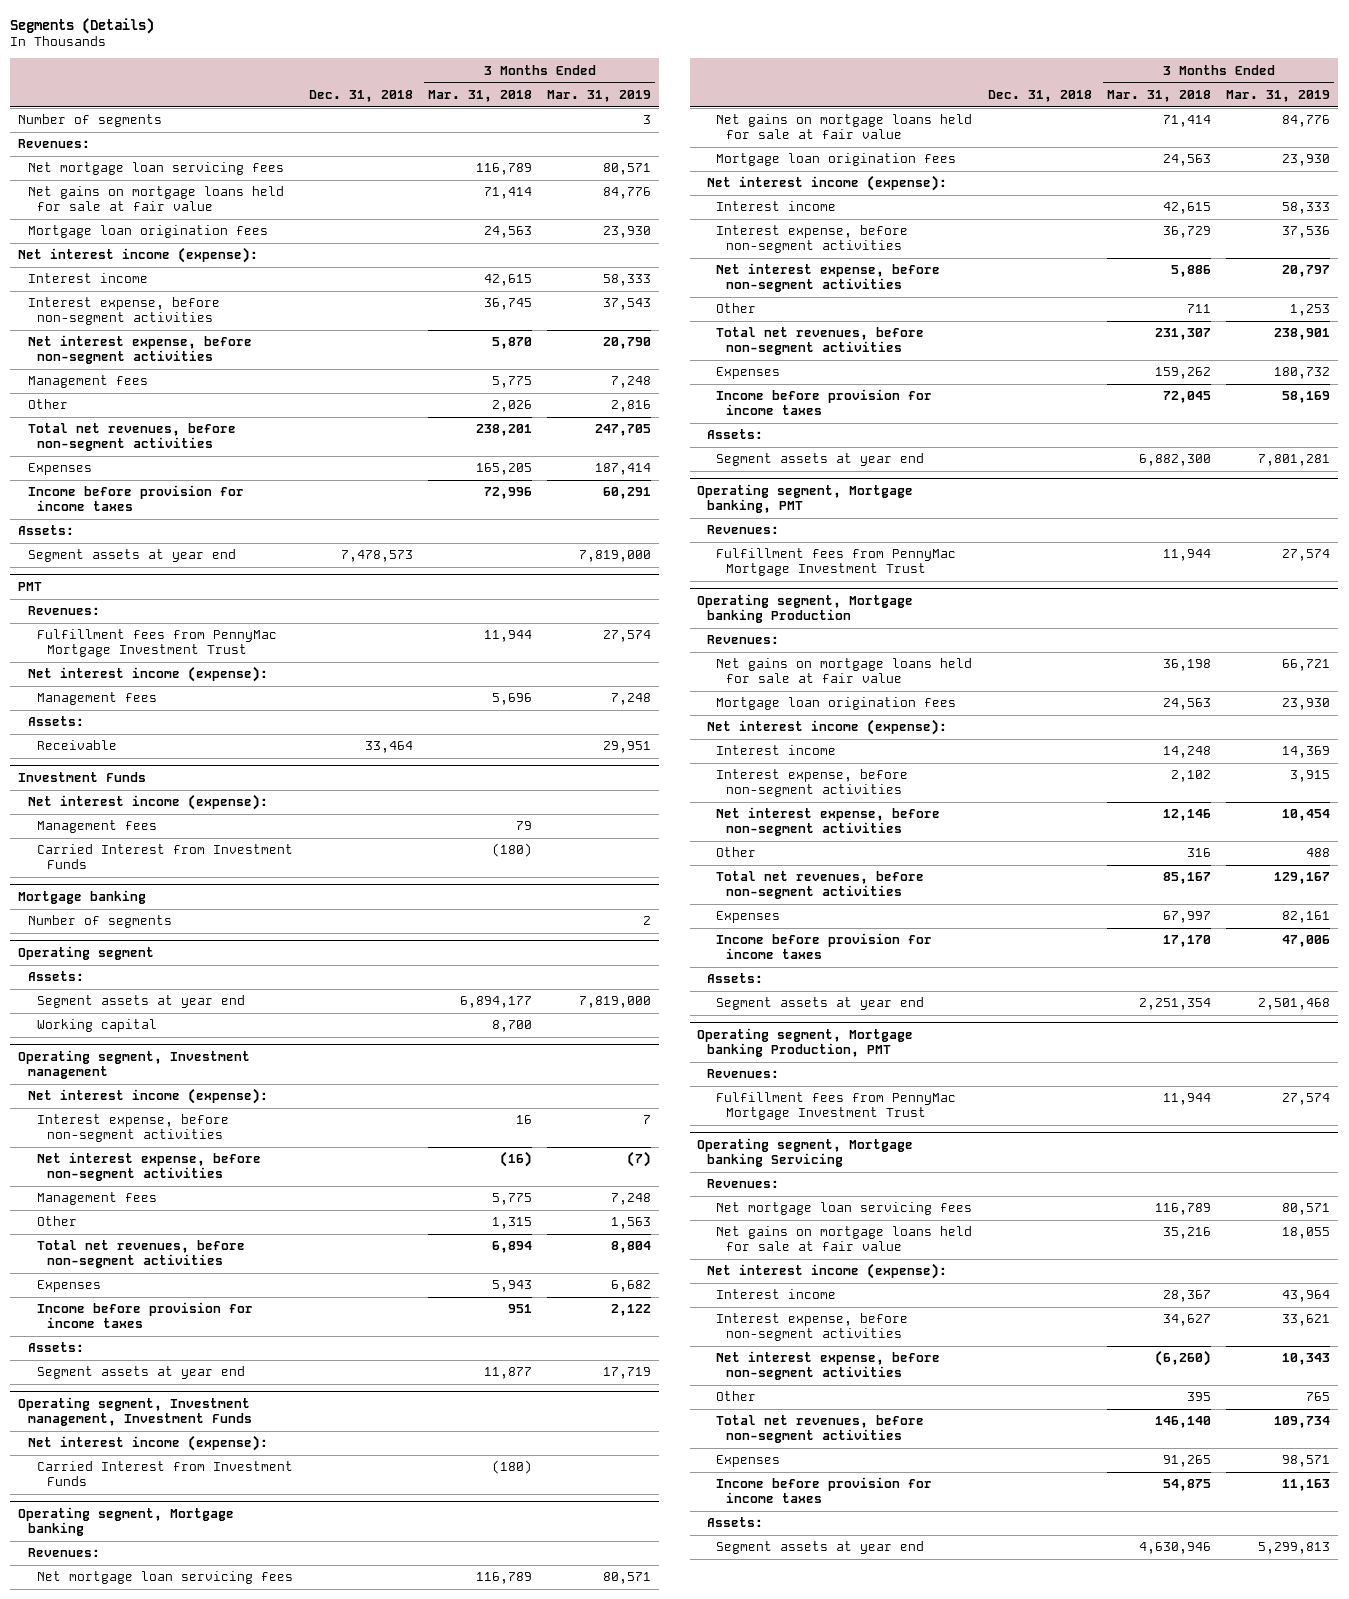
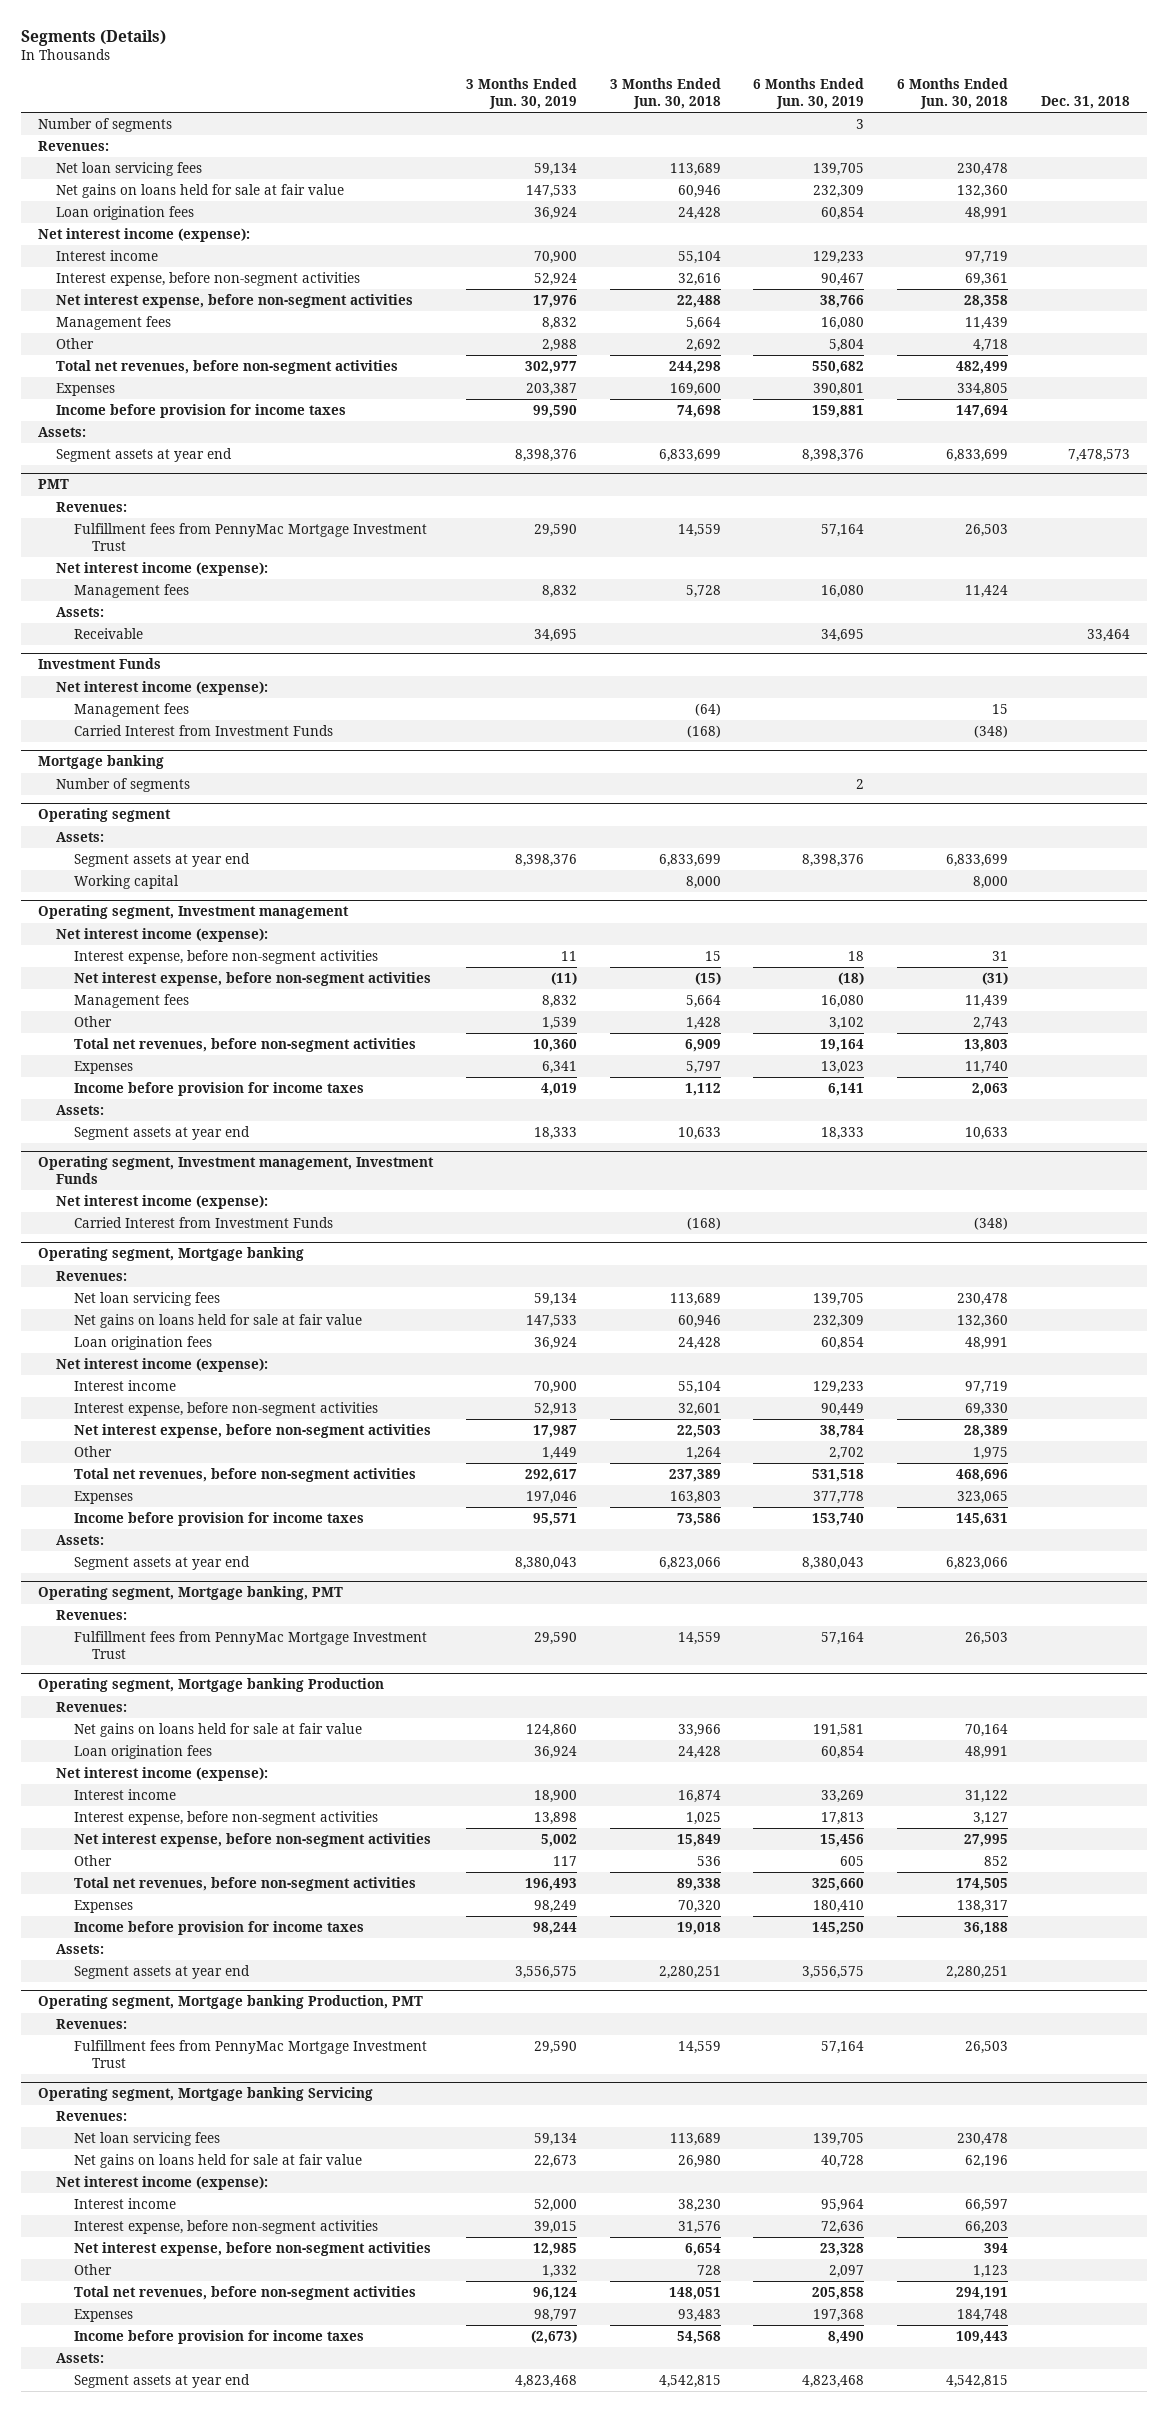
- | Dec. 31, 2018 | 3 Months Ended Mar. 31, 2018 | 3 Months Ended Mar. 31, 2019
+ | 3 Months Ended Jun. 30, 2019 | 3 Months Ended Jun. 30, 2018 | 6 Months Ended Jun. 30, 2019 | 6 Months Ended Jun. 30, 2018 | Dec. 31, 2018
- Net mortgage loan servicing fees | | 116,789 | 80,571
- Net gains on mortgage loans held for sale at fair value | | 71,414 | 84,776
- Mortgage loan origination fees | | 24,563 | 23,930
+ Net loan servicing fees | 59,134 | 113,689 | 139,705 | 230,478 |
+ Net gains on loans held for sale at fair value | 147,533 | 60,946 | 232,309 | 132,360 |
+ Loan origination fees | 36,924 | 24,428 | 60,854 | 48,991 |
@ Operating segment, Mortgage banking
- Net mortgage loan servicing fees | | 116,789 | 80,571
- Net gains on mortgage loans held for sale at fair value | | 71,414 | 84,776
- Mortgage loan origination fees | | 24,563 | 23,930
+ Net loan servicing fees | 59,134 | 113,689 | 139,705 | 230,478 |
+ Net gains on loans held for sale at fair value | 147,533 | 60,946 | 232,309 | 132,360 |
+ Loan origination fees | 36,924 | 24,428 | 60,854 | 48,991 |
@ Operating segment, Mortgage banking Production
- Net gains on mortgage loans held for sale at fair value | | 36,198 | 66,721
- Mortgage loan origination fees | | 24,563 | 23,930
+ Net gains on loans held for sale at fair value | 124,860 | 33,966 | 191,581 | 70,164 |
+ Loan origination fees | 36,924 | 24,428 | 60,854 | 48,991 |
@ Operating segment, Mortgage banking Servicing
- Net mortgage loan servicing fees | | 116,789 | 80,571
- Net gains on mortgage loans held for sale at fair value | | 35,216 | 18,055
+ Net loan servicing fees | 59,134 | 113,689 | 139,705 | 230,478 |
+ Net gains on loans held for sale at fair value | 22,673 | 26,980 | 40,728 | 62,196 |

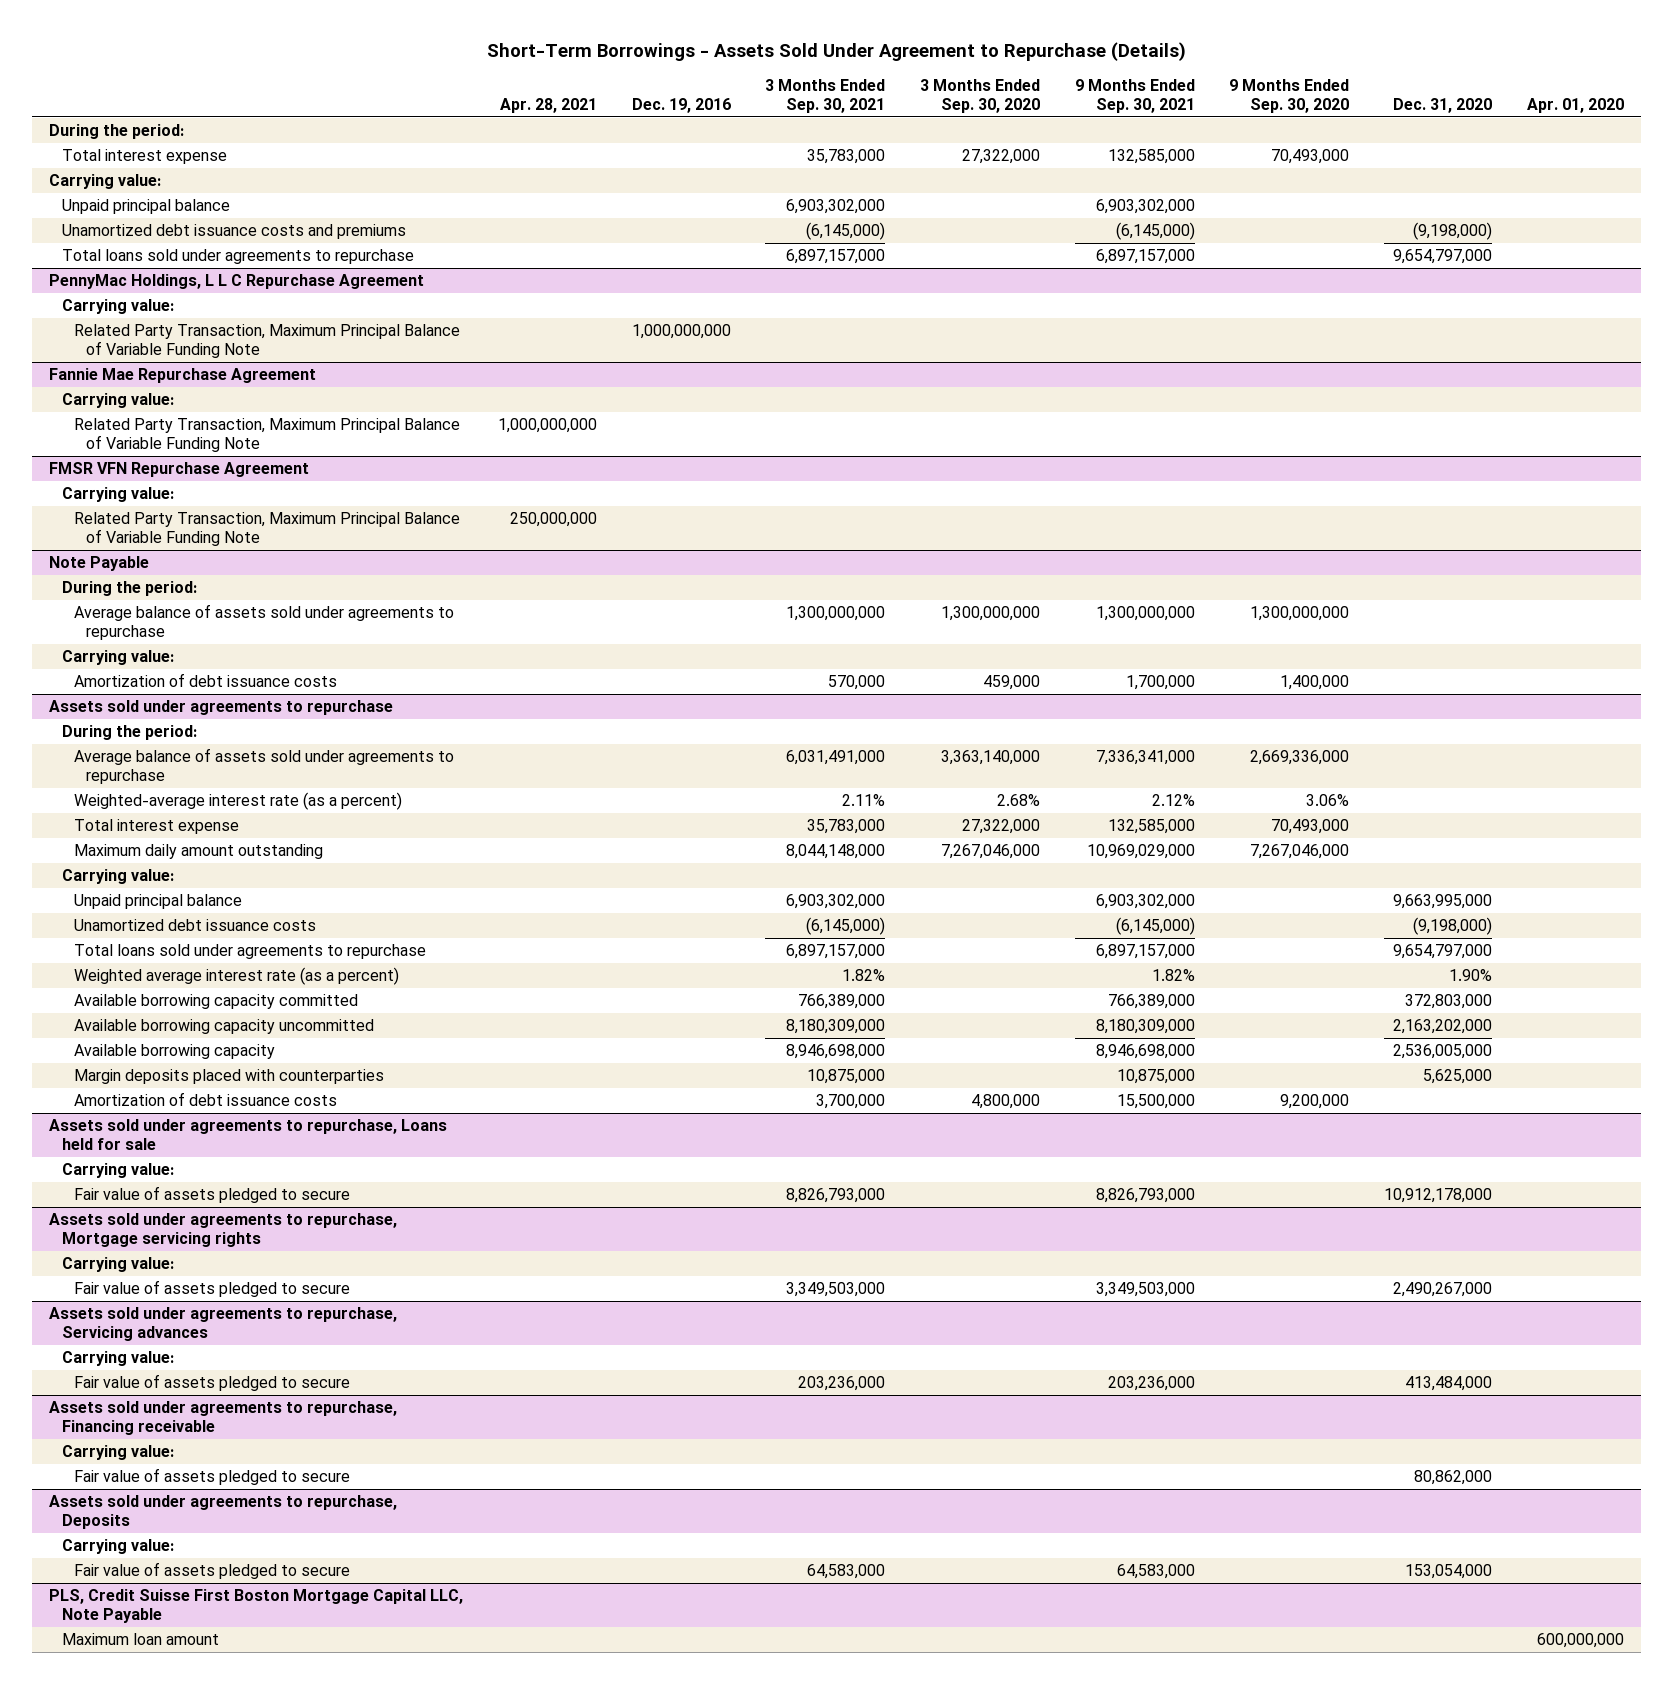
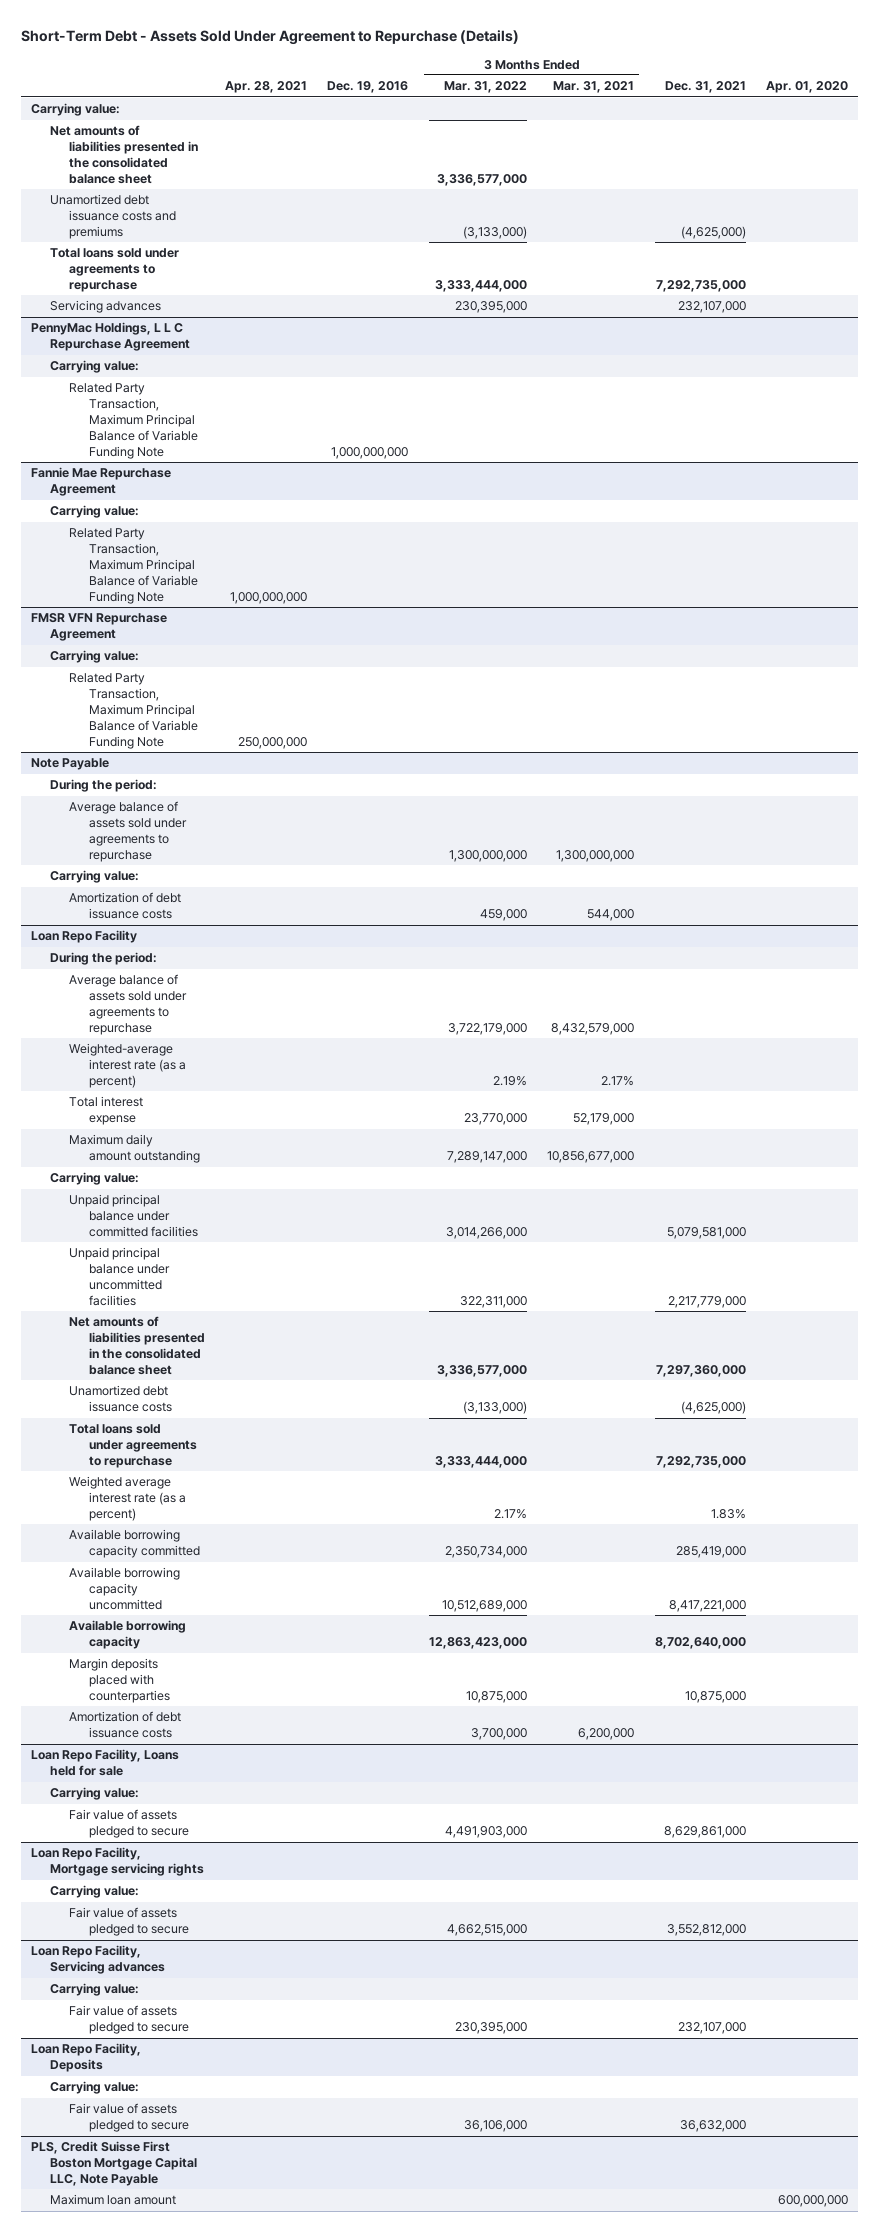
- Short-Term Borrowings - Assets Sold Under Agreement to Repurchase (Details)
+ Short-Term Debt - Assets Sold Under Agreement to Repurchase (Details)
- | Apr. 28, 2021 | Dec. 19, 2016 | 3 Months Ended Sep. 30, 2021 | 3 Months Ended Sep. 30, 2020 | 9 Months Ended Sep. 30, 2021 | 9 Months Ended Sep. 30, 2020 | Dec. 31, 2020 | Apr. 01, 2020
+ | Apr. 28, 2021 | Dec. 19, 2016 | 3 Months Ended Mar. 31, 2022 | 3 Months Ended Mar. 31, 2021 | Dec. 31, 2021 | Apr. 01, 2020
- During the period:
- Total interest expense | | | 35,783,000 | 27,322,000 | 132,585,000 | 70,493,000 | |
- Unpaid principal balance | | | 6,903,302,000 | | 6,903,302,000 | | |
+ Net amounts of liabilities presented in the consolidated balance sheet | | | 3,336,577,000 | | |
+ Servicing advances | | | 230,395,000 | | 232,107,000 |
- Assets sold under agreements to repurchase
+ Loan Repo Facility
- Unpaid principal balance | | | 6,903,302,000 | | 6,903,302,000 | | 9,663,995,000 |
+ Unpaid principal balance under committed facilities | | | 3,014,266,000 | | 5,079,581,000 |
+ Unpaid principal balance under uncommitted facilities | | | 322,311,000 | | 2,217,779,000 |
+ Net amounts of liabilities presented in the consolidated balance sheet | | | 3,336,577,000 | | 7,297,360,000 |
- Assets sold under agreements to repurchase, Loans held for sale
- Carrying value:
- Fair value of assets pledged to secure | | | 8,826,793,000 | | 8,826,793,000 | | 10,912,178,000 |
- Assets sold under agreements to repurchase, Mortgage servicing rights
- Carrying value:
- Fair value of assets pledged to secure | | | 3,349,503,000 | | 3,349,503,000 | | 2,490,267,000 |
- Assets sold under agreements to repurchase, Servicing advances
- Carrying value:
- Fair value of assets pledged to secure | | | 203,236,000 | | 203,236,000 | | 413,484,000 |
- Assets sold under agreements to repurchase, Financing receivable
- Carrying value:
- Fair value of assets pledged to secure | | | | | | | 80,862,000 |
- Assets sold under agreements to repurchase, Deposits
- Carrying value:
- Fair value of assets pledged to secure | | | 64,583,000 | | 64,583,000 | | 153,054,000 |
+ Loan Repo Facility, Loans held for sale
+ Carrying value:
+ Fair value of assets pledged to secure | | | 4,491,903,000 | | 8,629,861,000 |
+ Loan Repo Facility, Mortgage servicing rights
+ Carrying value:
+ Fair value of assets pledged to secure | | | 4,662,515,000 | | 3,552,812,000 |
+ Loan Repo Facility, Servicing advances
+ Carrying value:
+ Fair value of assets pledged to secure | | | 230,395,000 | | 232,107,000 |
+ Loan Repo Facility, Deposits
+ Carrying value:
+ Fair value of assets pledged to secure | | | 36,106,000 | | 36,632,000 |

